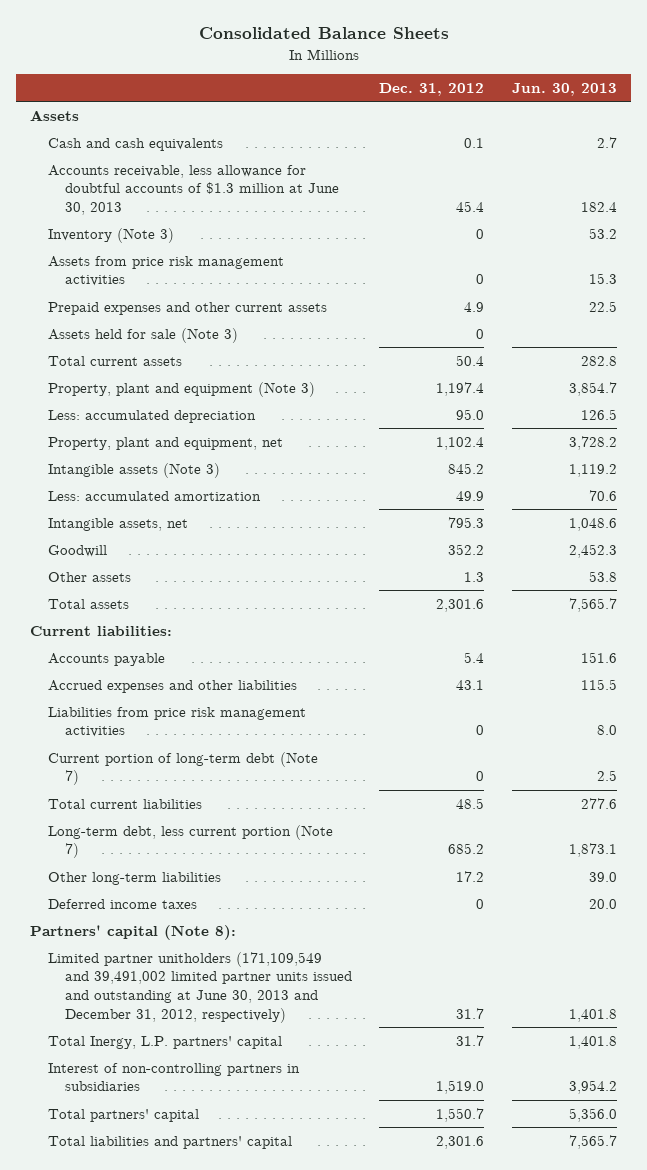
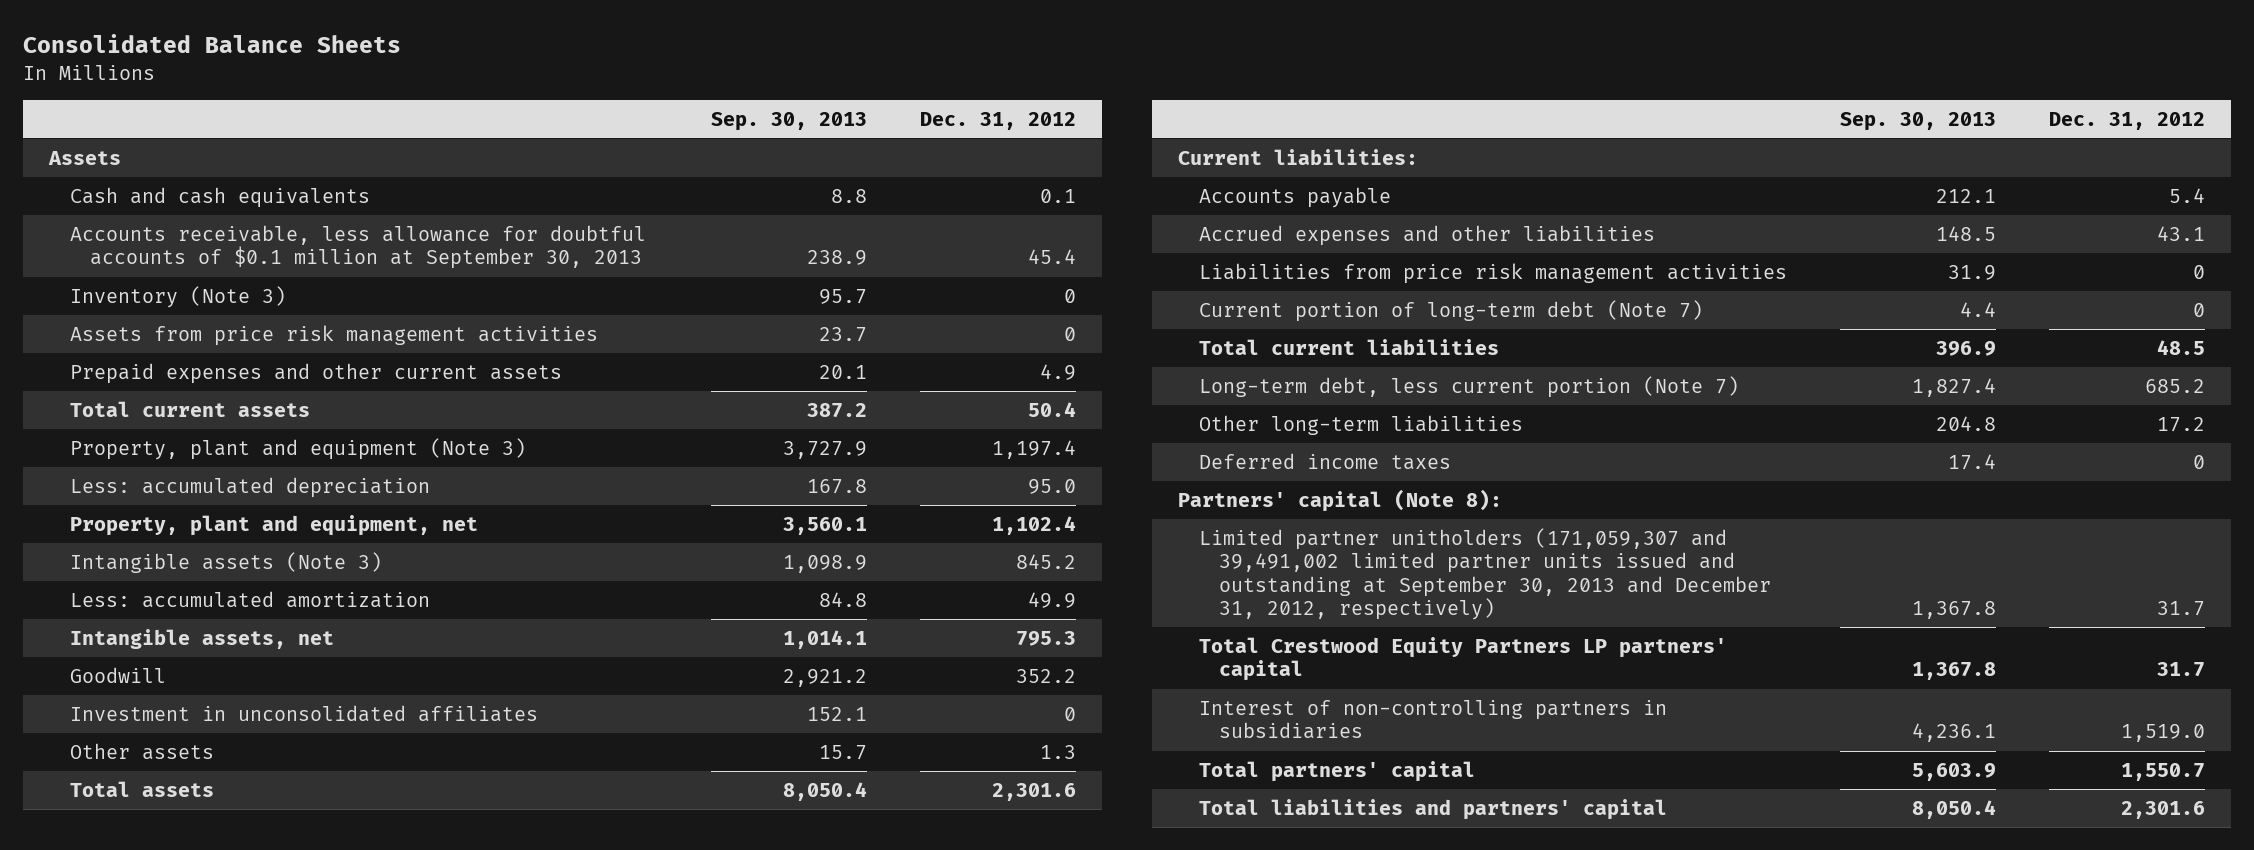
- | Dec. 31, 2012 | Jun. 30, 2013
+ | Sep. 30, 2013 | Dec. 31, 2012
- Accounts receivable, less allowance for doubtful accounts of $1.3 million at June 30, 2013 | 45.4 | 182.4
+ Accounts receivable, less allowance for doubtful accounts of $0.1 million at September 30, 2013 | 238.9 | 45.4
- Assets held for sale (Note 3) | 0 |
+ Investment in unconsolidated affiliates | 152.1 | 0
- Limited partner unitholders (171,109,549 and 39,491,002 limited partner units issued and outstanding at June 30, 2013 and December 31, 2012, respectively) | 31.7 | 1,401.8
- Total Inergy, L.P. partners' capital | 31.7 | 1,401.8
+ Limited partner unitholders (171,059,307 and 39,491,002 limited partner units issued and outstanding at September 30, 2013 and December 31, 2012, respectively) | 1,367.8 | 31.7
+ Total Crestwood Equity Partners LP partners' capital | 1,367.8 | 31.7

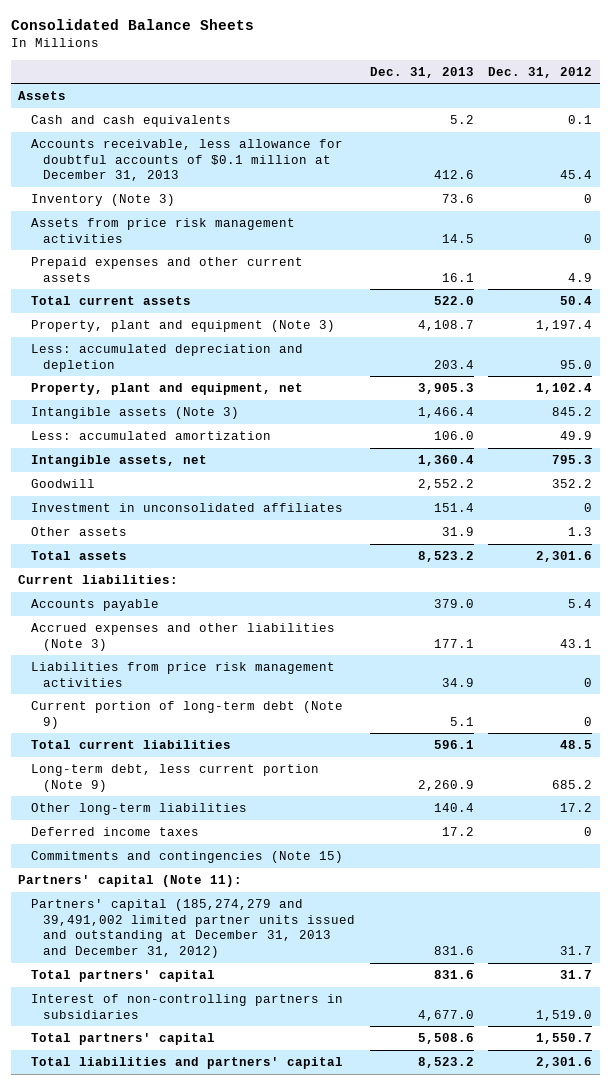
- | Sep. 30, 2013 | Dec. 31, 2012
+ | Dec. 31, 2013 | Dec. 31, 2012
- Accounts receivable, less allowance for doubtful accounts of $0.1 million at September 30, 2013 | 238.9 | 45.4
+ Accounts receivable, less allowance for doubtful accounts of $0.1 million at December 31, 2013 | 412.6 | 45.4
- Less: accumulated depreciation | 167.8 | 95.0
+ Less: accumulated depreciation and depletion | 203.4 | 95.0
- Accrued expenses and other liabilities | 148.5 | 43.1
+ Accrued expenses and other liabilities (Note 3) | 177.1 | 43.1
- Current portion of long-term debt (Note 7) | 4.4 | 0
+ Current portion of long-term debt (Note 9) | 5.1 | 0
- Long-term debt, less current portion (Note 7) | 1,827.4 | 685.2
+ Long-term debt, less current portion (Note 9) | 2,260.9 | 685.2
- Partners' capital (Note 8):
- Limited partner unitholders (171,059,307 and 39,491,002 limited partner units issued and outstanding at September 30, 2013 and December 31, 2012, respectively) | 1,367.8 | 31.7
- Total Crestwood Equity Partners LP partners' capital | 1,367.8 | 31.7
+ Commitments and contingencies (Note 15)
+ Partners' capital (Note 11):
+ Partners' capital (185,274,279 and 39,491,002 limited partner units issued and outstanding at December 31, 2013 and December 31, 2012) | 831.6 | 31.7
+ Total partners' capital | 831.6 | 31.7

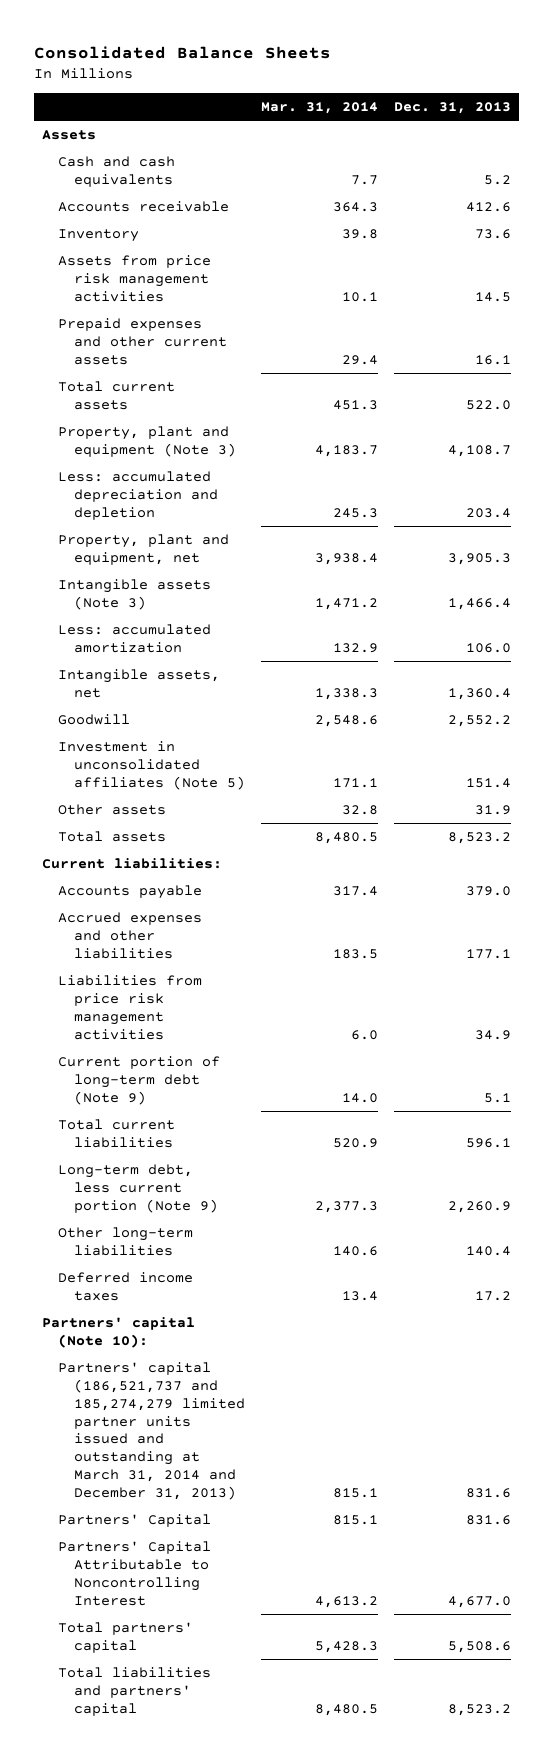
- | Dec. 31, 2013 | Dec. 31, 2012
+ | Mar. 31, 2014 | Dec. 31, 2013
- Accounts receivable, less allowance for doubtful accounts of $0.1 million at December 31, 2013 | 412.6 | 45.4
- Inventory (Note 3) | 73.6 | 0
+ Accounts receivable | 364.3 | 412.6
+ Inventory | 39.8 | 73.6
- Investment in unconsolidated affiliates | 151.4 | 0
+ Investment in unconsolidated affiliates (Note 5) | 171.1 | 151.4
- Accrued expenses and other liabilities (Note 3) | 177.1 | 43.1
+ Accrued expenses and other liabilities | 183.5 | 177.1
- Commitments and contingencies (Note 15)
- Partners' capital (Note 11):
- Partners' capital (185,274,279 and 39,491,002 limited partner units issued and outstanding at December 31, 2013 and December 31, 2012) | 831.6 | 31.7
- Total partners' capital | 831.6 | 31.7
- Interest of non-controlling partners in subsidiaries | 4,677.0 | 1,519.0
+ Partners' capital (Note 10):
+ Partners' capital (186,521,737 and 185,274,279 limited partner units issued and outstanding at March 31, 2014 and December 31, 2013) | 815.1 | 831.6
+ Partners' Capital | 815.1 | 831.6
+ Partners' Capital Attributable to Noncontrolling Interest | 4,613.2 | 4,677.0

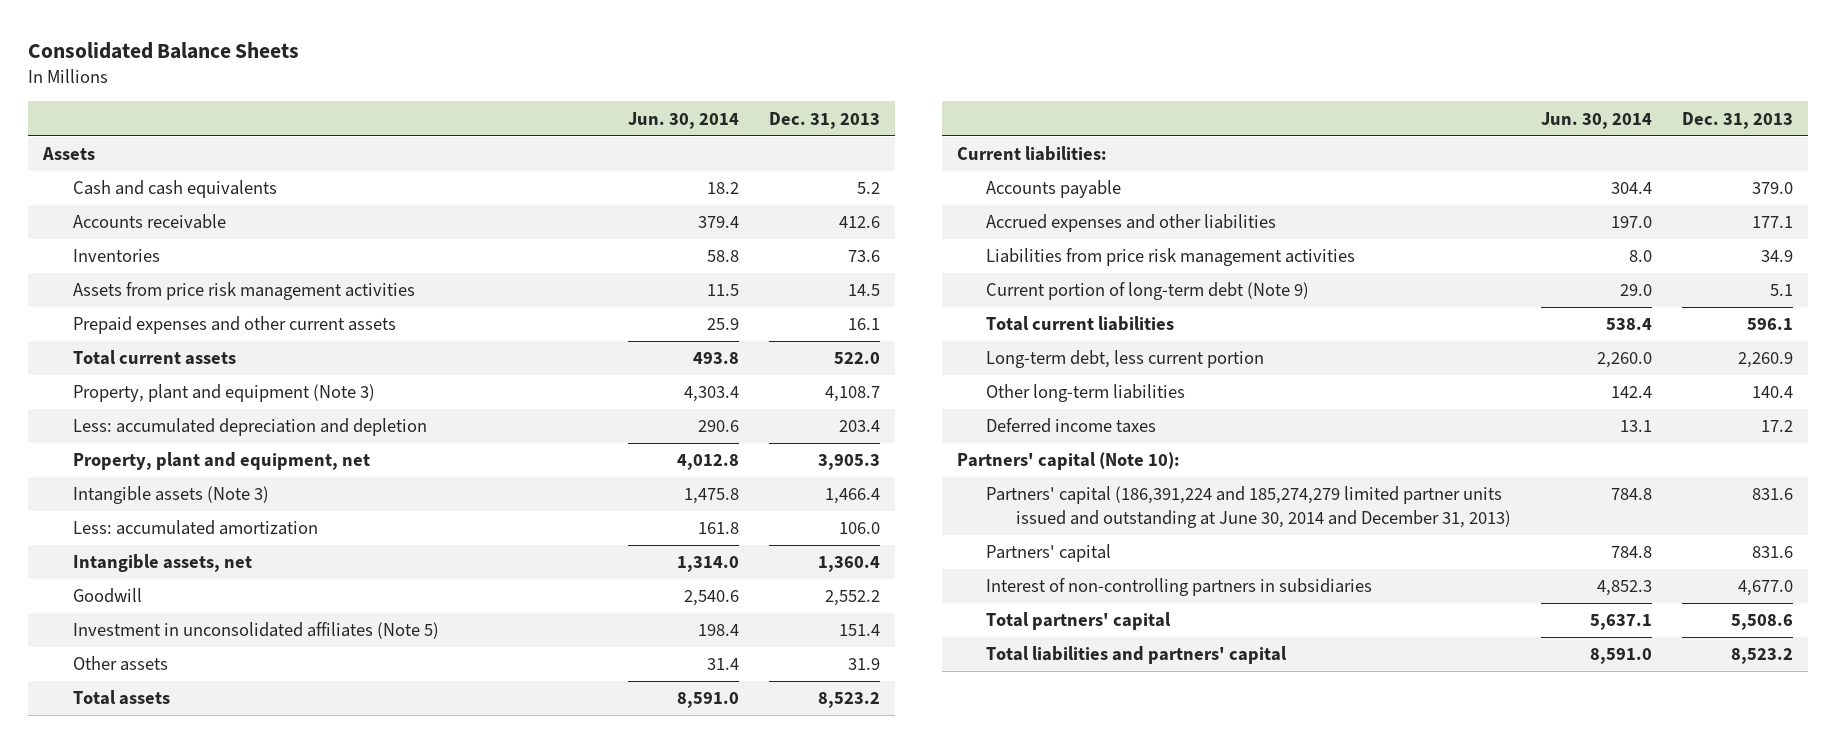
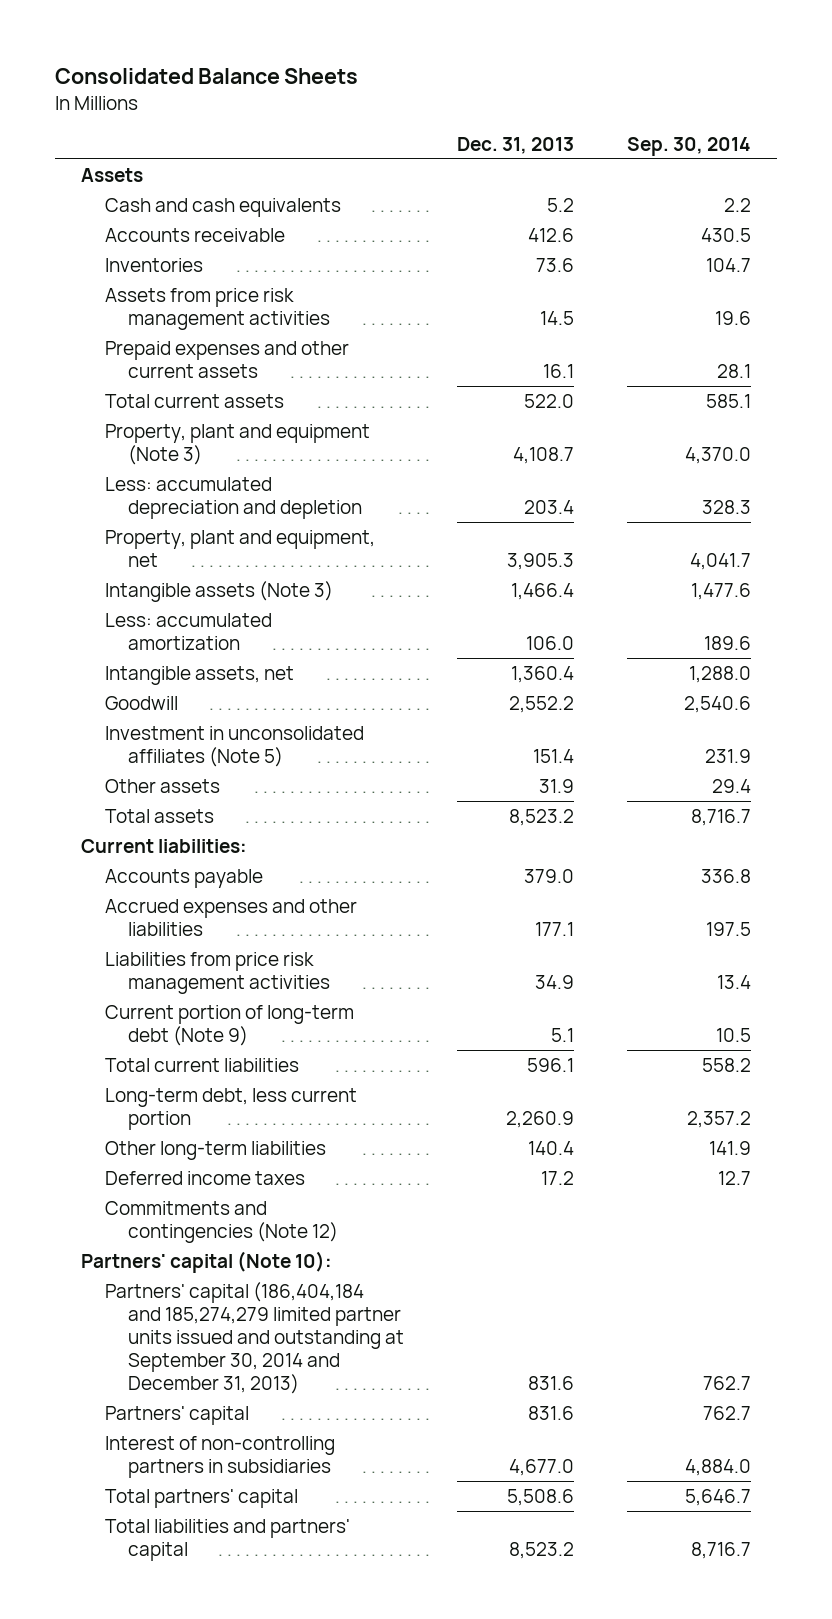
- | Jun. 30, 2014 | Dec. 31, 2013
+ | Dec. 31, 2013 | Sep. 30, 2014
+ Commitments and contingencies (Note 12)
- Partners' capital (186,391,224 and 185,274,279 limited partner units issued and outstanding at June 30, 2014 and December 31, 2013) | 784.8 | 831.6
+ Partners' capital (186,404,184 and 185,274,279 limited partner units issued and outstanding at September 30, 2014 and December 31, 2013) | 831.6 | 762.7

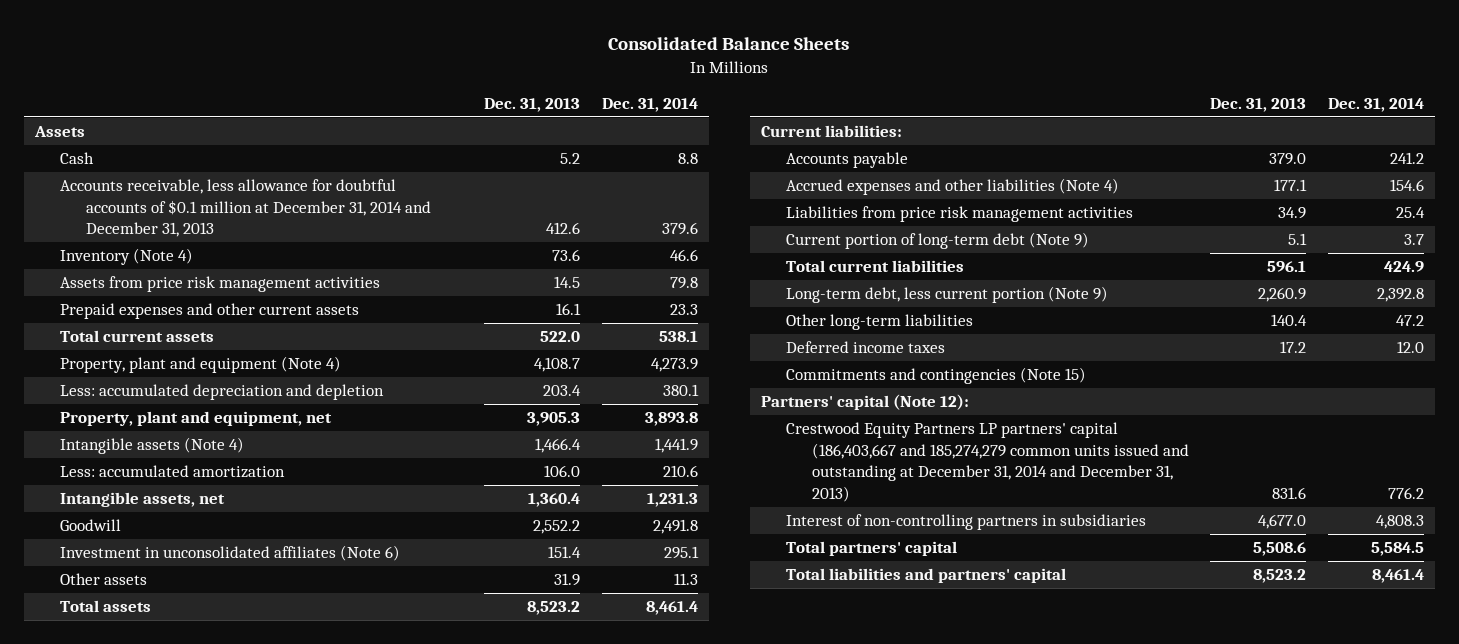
- | Dec. 31, 2013 | Sep. 30, 2014
+ | Dec. 31, 2013 | Dec. 31, 2014
- Cash and cash equivalents | 5.2 | 2.2
- Accounts receivable | 412.6 | 430.5
- Inventories | 73.6 | 104.7
+ Cash | 5.2 | 8.8
+ Accounts receivable, less allowance for doubtful accounts of $0.1 million at December 31, 2014 and December 31, 2013 | 412.6 | 379.6
+ Inventory (Note 4) | 73.6 | 46.6
- Property, plant and equipment (Note 3) | 4,108.7 | 4,370.0
+ Property, plant and equipment (Note 4) | 4,108.7 | 4,273.9
- Intangible assets (Note 3) | 1,466.4 | 1,477.6
+ Intangible assets (Note 4) | 1,466.4 | 1,441.9
- Investment in unconsolidated affiliates (Note 5) | 151.4 | 231.9
+ Investment in unconsolidated affiliates (Note 6) | 151.4 | 295.1
- Accrued expenses and other liabilities | 177.1 | 197.5
+ Accrued expenses and other liabilities (Note 4) | 177.1 | 154.6
- Long-term debt, less current portion | 2,260.9 | 2,357.2
+ Long-term debt, less current portion (Note 9) | 2,260.9 | 2,392.8
- Commitments and contingencies (Note 12)
- Partners' capital (Note 10):
- Partners' capital (186,404,184 and 185,274,279 limited partner units issued and outstanding at September 30, 2014 and December 31, 2013) | 831.6 | 762.7
- Partners' capital | 831.6 | 762.7
+ Commitments and contingencies (Note 15)
+ Partners' capital (Note 12):
+ Crestwood Equity Partners LP partners' capital (186,403,667 and 185,274,279 common units issued and outstanding at December 31, 2014 and December 31, 2013) | 831.6 | 776.2

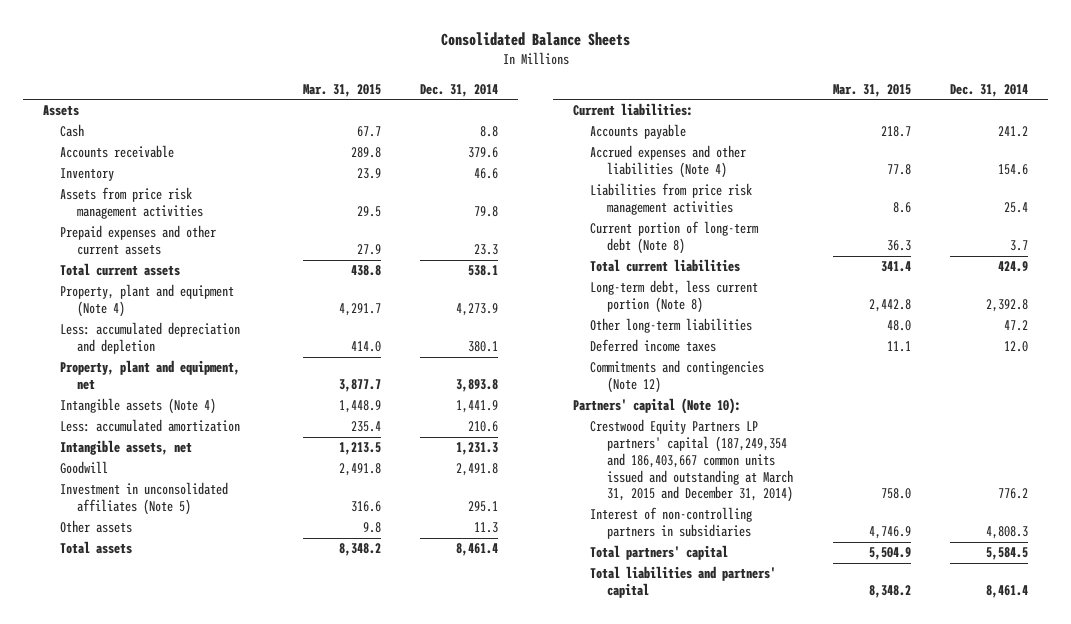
- | Dec. 31, 2013 | Dec. 31, 2014
+ | Mar. 31, 2015 | Dec. 31, 2014
- Accounts receivable, less allowance for doubtful accounts of $0.1 million at December 31, 2014 and December 31, 2013 | 412.6 | 379.6
- Inventory (Note 4) | 73.6 | 46.6
+ Accounts receivable | 289.8 | 379.6
+ Inventory | 23.9 | 46.6
- Investment in unconsolidated affiliates (Note 6) | 151.4 | 295.1
+ Investment in unconsolidated affiliates (Note 5) | 316.6 | 295.1
- Current portion of long-term debt (Note 9) | 5.1 | 3.7
+ Current portion of long-term debt (Note 8) | 36.3 | 3.7
- Long-term debt, less current portion (Note 9) | 2,260.9 | 2,392.8
+ Long-term debt, less current portion (Note 8) | 2,442.8 | 2,392.8
- Commitments and contingencies (Note 15)
- Partners' capital (Note 12):
- Crestwood Equity Partners LP partners' capital (186,403,667 and 185,274,279 common units issued and outstanding at December 31, 2014 and December 31, 2013) | 831.6 | 776.2
+ Commitments and contingencies (Note 12)
+ Partners' capital (Note 10):
+ Crestwood Equity Partners LP partners' capital (187,249,354 and 186,403,667 common units issued and outstanding at March 31, 2015 and December 31, 2014) | 758.0 | 776.2

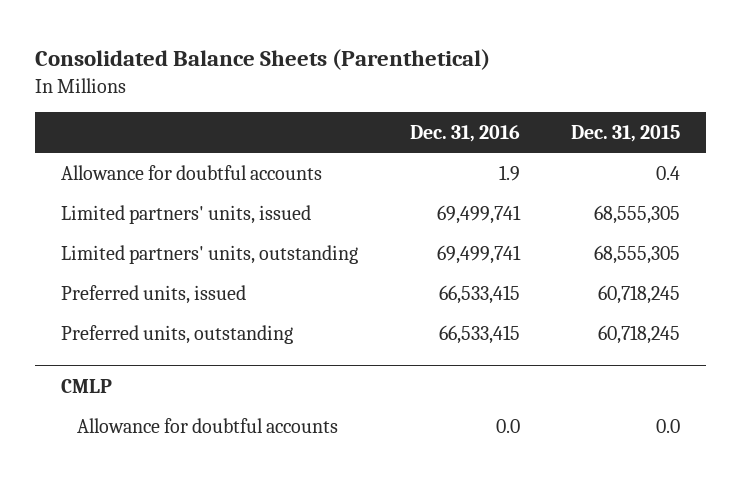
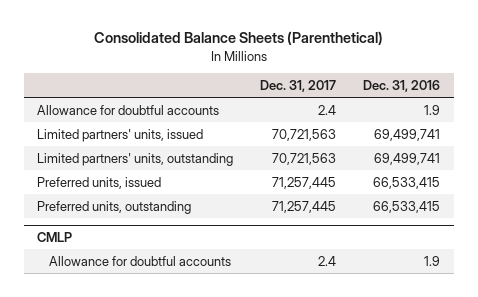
- | Dec. 31, 2016 | Dec. 31, 2015
+ | Dec. 31, 2017 | Dec. 31, 2016
@ CMLP
- Allowance for doubtful accounts | 0.0 | 0.0
+ Allowance for doubtful accounts | 2.4 | 1.9

